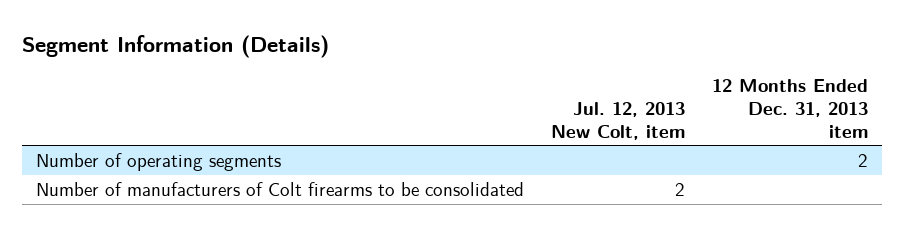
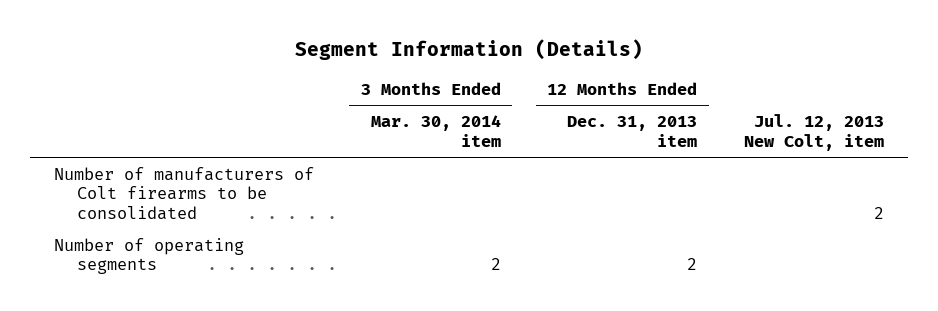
- | Jul. 12, 2013 New Colt, item | 12 Months Ended Dec. 31, 2013 item
+ | 3 Months Ended Mar. 30, 2014 item | 12 Months Ended Dec. 31, 2013 item | Jul. 12, 2013 New Colt, item
moved down: Number of operating segments | 2 | 2 |

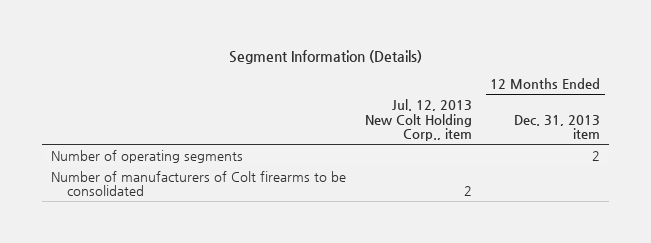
- | 3 Months Ended Mar. 30, 2014 item | 12 Months Ended Dec. 31, 2013 item | Jul. 12, 2013 New Colt, item
+ | Jul. 12, 2013 New Colt Holding Corp., item | 12 Months Ended Dec. 31, 2013 item
moved down: Number of manufacturers of Colt firearms to be consolidated | 2 |

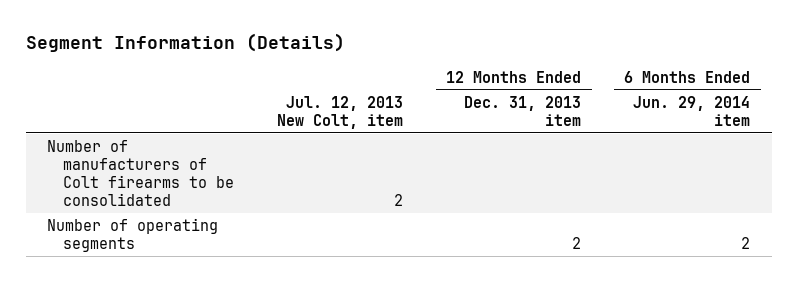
- | Jul. 12, 2013 New Colt Holding Corp., item | 12 Months Ended Dec. 31, 2013 item
+ | Jul. 12, 2013 New Colt, item | 12 Months Ended Dec. 31, 2013 item | 6 Months Ended Jun. 29, 2014 item
moved down: Number of operating segments | | 2 | 2

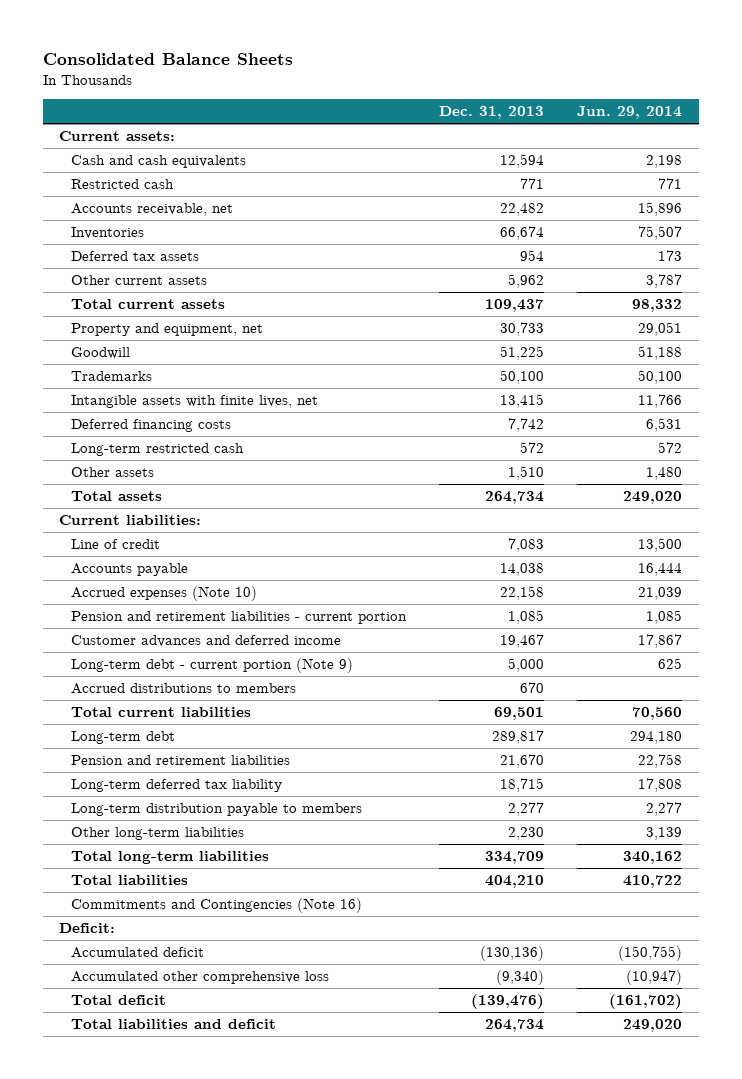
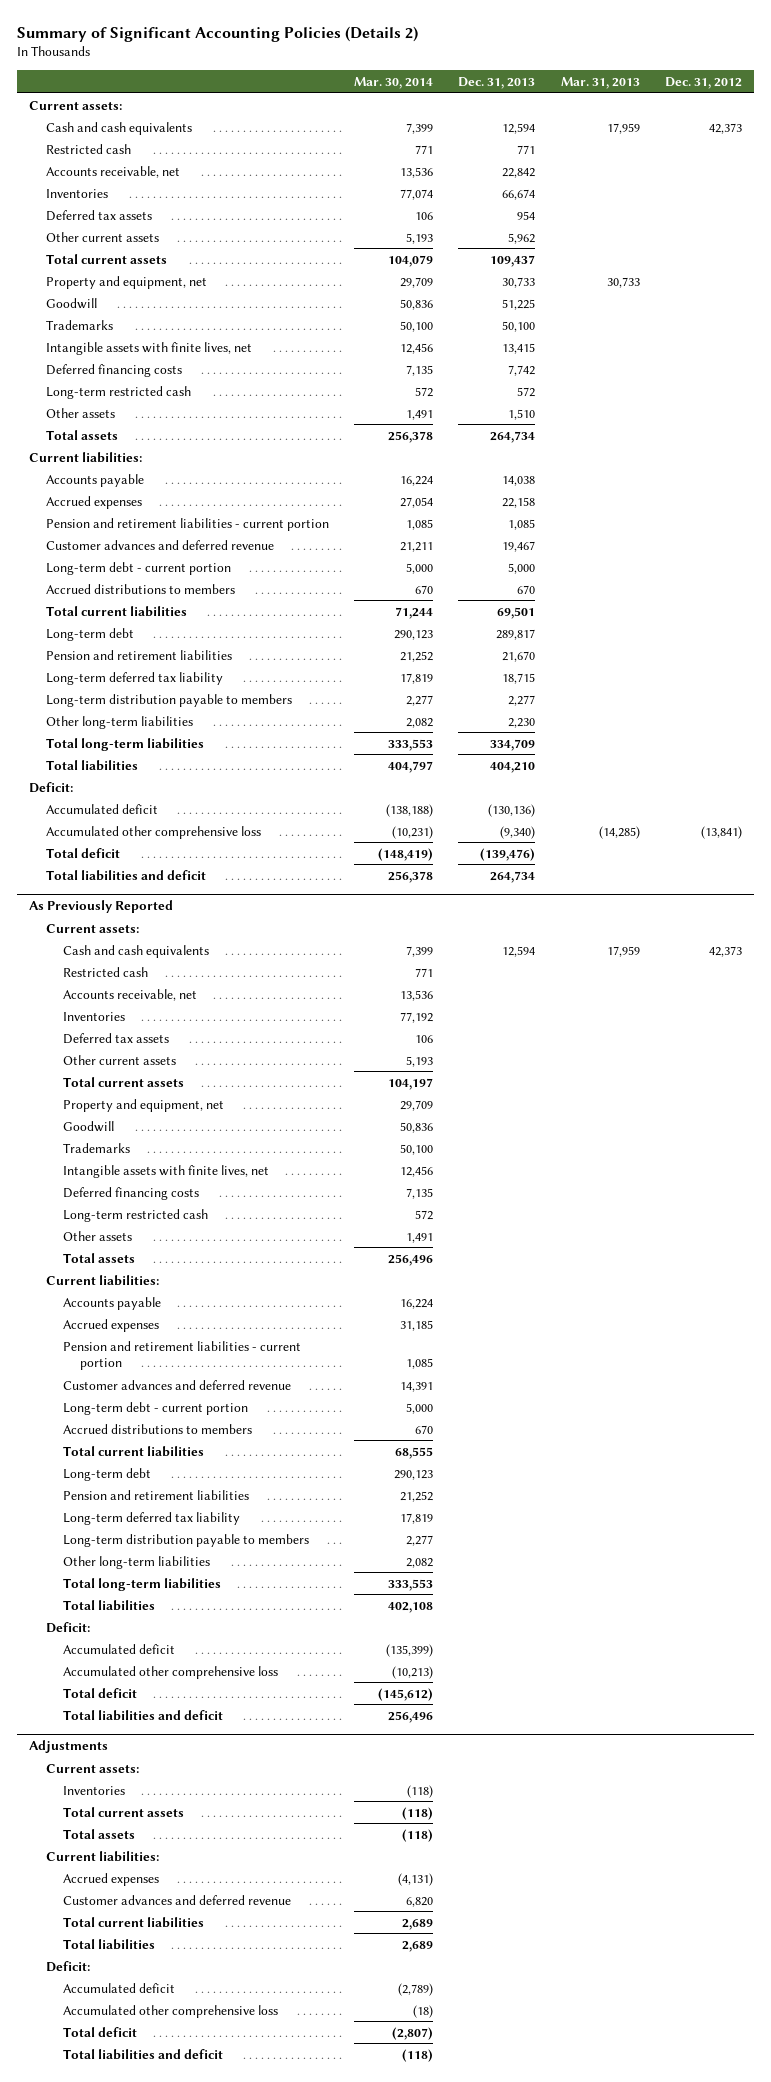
- Consolidated Balance Sheets
+ Summary of Significant Accounting Policies (Details 2)
- | Dec. 31, 2013 | Jun. 29, 2014
+ | Mar. 30, 2014 | Dec. 31, 2013 | Mar. 31, 2013 | Dec. 31, 2012
- Accounts receivable, net | 22,482 | 15,896
+ Accounts receivable, net | 13,536 | 22,842 | |
- Line of credit | 7,083 | 13,500
- Accrued expenses (Note 10) | 22,158 | 21,039
+ Accrued expenses | 27,054 | 22,158 | |
- Customer advances and deferred income | 19,467 | 17,867
- Long-term debt - current portion (Note 9) | 5,000 | 625
+ Customer advances and deferred revenue | 21,211 | 19,467 | |
+ Long-term debt - current portion | 5,000 | 5,000 | |
- Commitments and Contingencies (Note 16)
+ As Previously Reported
+ Current assets:
+ Cash and cash equivalents | 7,399 | 12,594 | 17,959 | 42,373
+ Restricted cash | 771 | | |
+ Accounts receivable, net | 13,536 | | |
+ Inventories | 77,192 | | |
+ Deferred tax assets | 106 | | |
+ Other current assets | 5,193 | | |
+ Total current assets | 104,197 | | |
+ Property and equipment, net | 29,709 | | |
+ Goodwill | 50,836 | | |
+ Trademarks | 50,100 | | |
+ Intangible assets with finite lives, net | 12,456 | | |
+ Deferred financing costs | 7,135 | | |
+ Long-term restricted cash | 572 | | |
+ Other assets | 1,491 | | |
+ Total assets | 256,496 | | |
+ Current liabilities:
+ Accounts payable | 16,224 | | |
+ Accrued expenses | 31,185 | | |
+ Pension and retirement liabilities - current portion | 1,085 | | |
+ Customer advances and deferred revenue | 14,391 | | |
+ Long-term debt - current portion | 5,000 | | |
+ Accrued distributions to members | 670 | | |
+ Total current liabilities | 68,555 | | |
+ Long-term debt | 290,123 | | |
+ Pension and retirement liabilities | 21,252 | | |
+ Long-term deferred tax liability | 17,819 | | |
+ Long-term distribution payable to members | 2,277 | | |
+ Other long-term liabilities | 2,082 | | |
+ Total long-term liabilities | 333,553 | | |
+ Total liabilities | 402,108 | | |
+ Deficit:
+ Accumulated deficit | (135,399) | | |
+ Accumulated other comprehensive loss | (10,213) | | |
+ Total deficit | (145,612) | | |
+ Total liabilities and deficit | 256,496 | | |
+ Adjustments
+ Current assets:
+ Inventories | (118) | | |
+ Total current assets | (118) | | |
+ Total assets | (118) | | |
+ Current liabilities:
+ Accrued expenses | (4,131) | | |
+ Customer advances and deferred revenue | 6,820 | | |
+ Total current liabilities | 2,689 | | |
+ Total liabilities | 2,689 | | |
+ Deficit:
+ Accumulated deficit | (2,789) | | |
+ Accumulated other comprehensive loss | (18) | | |
+ Total deficit | (2,807) | | |
+ Total liabilities and deficit | (118) | | |

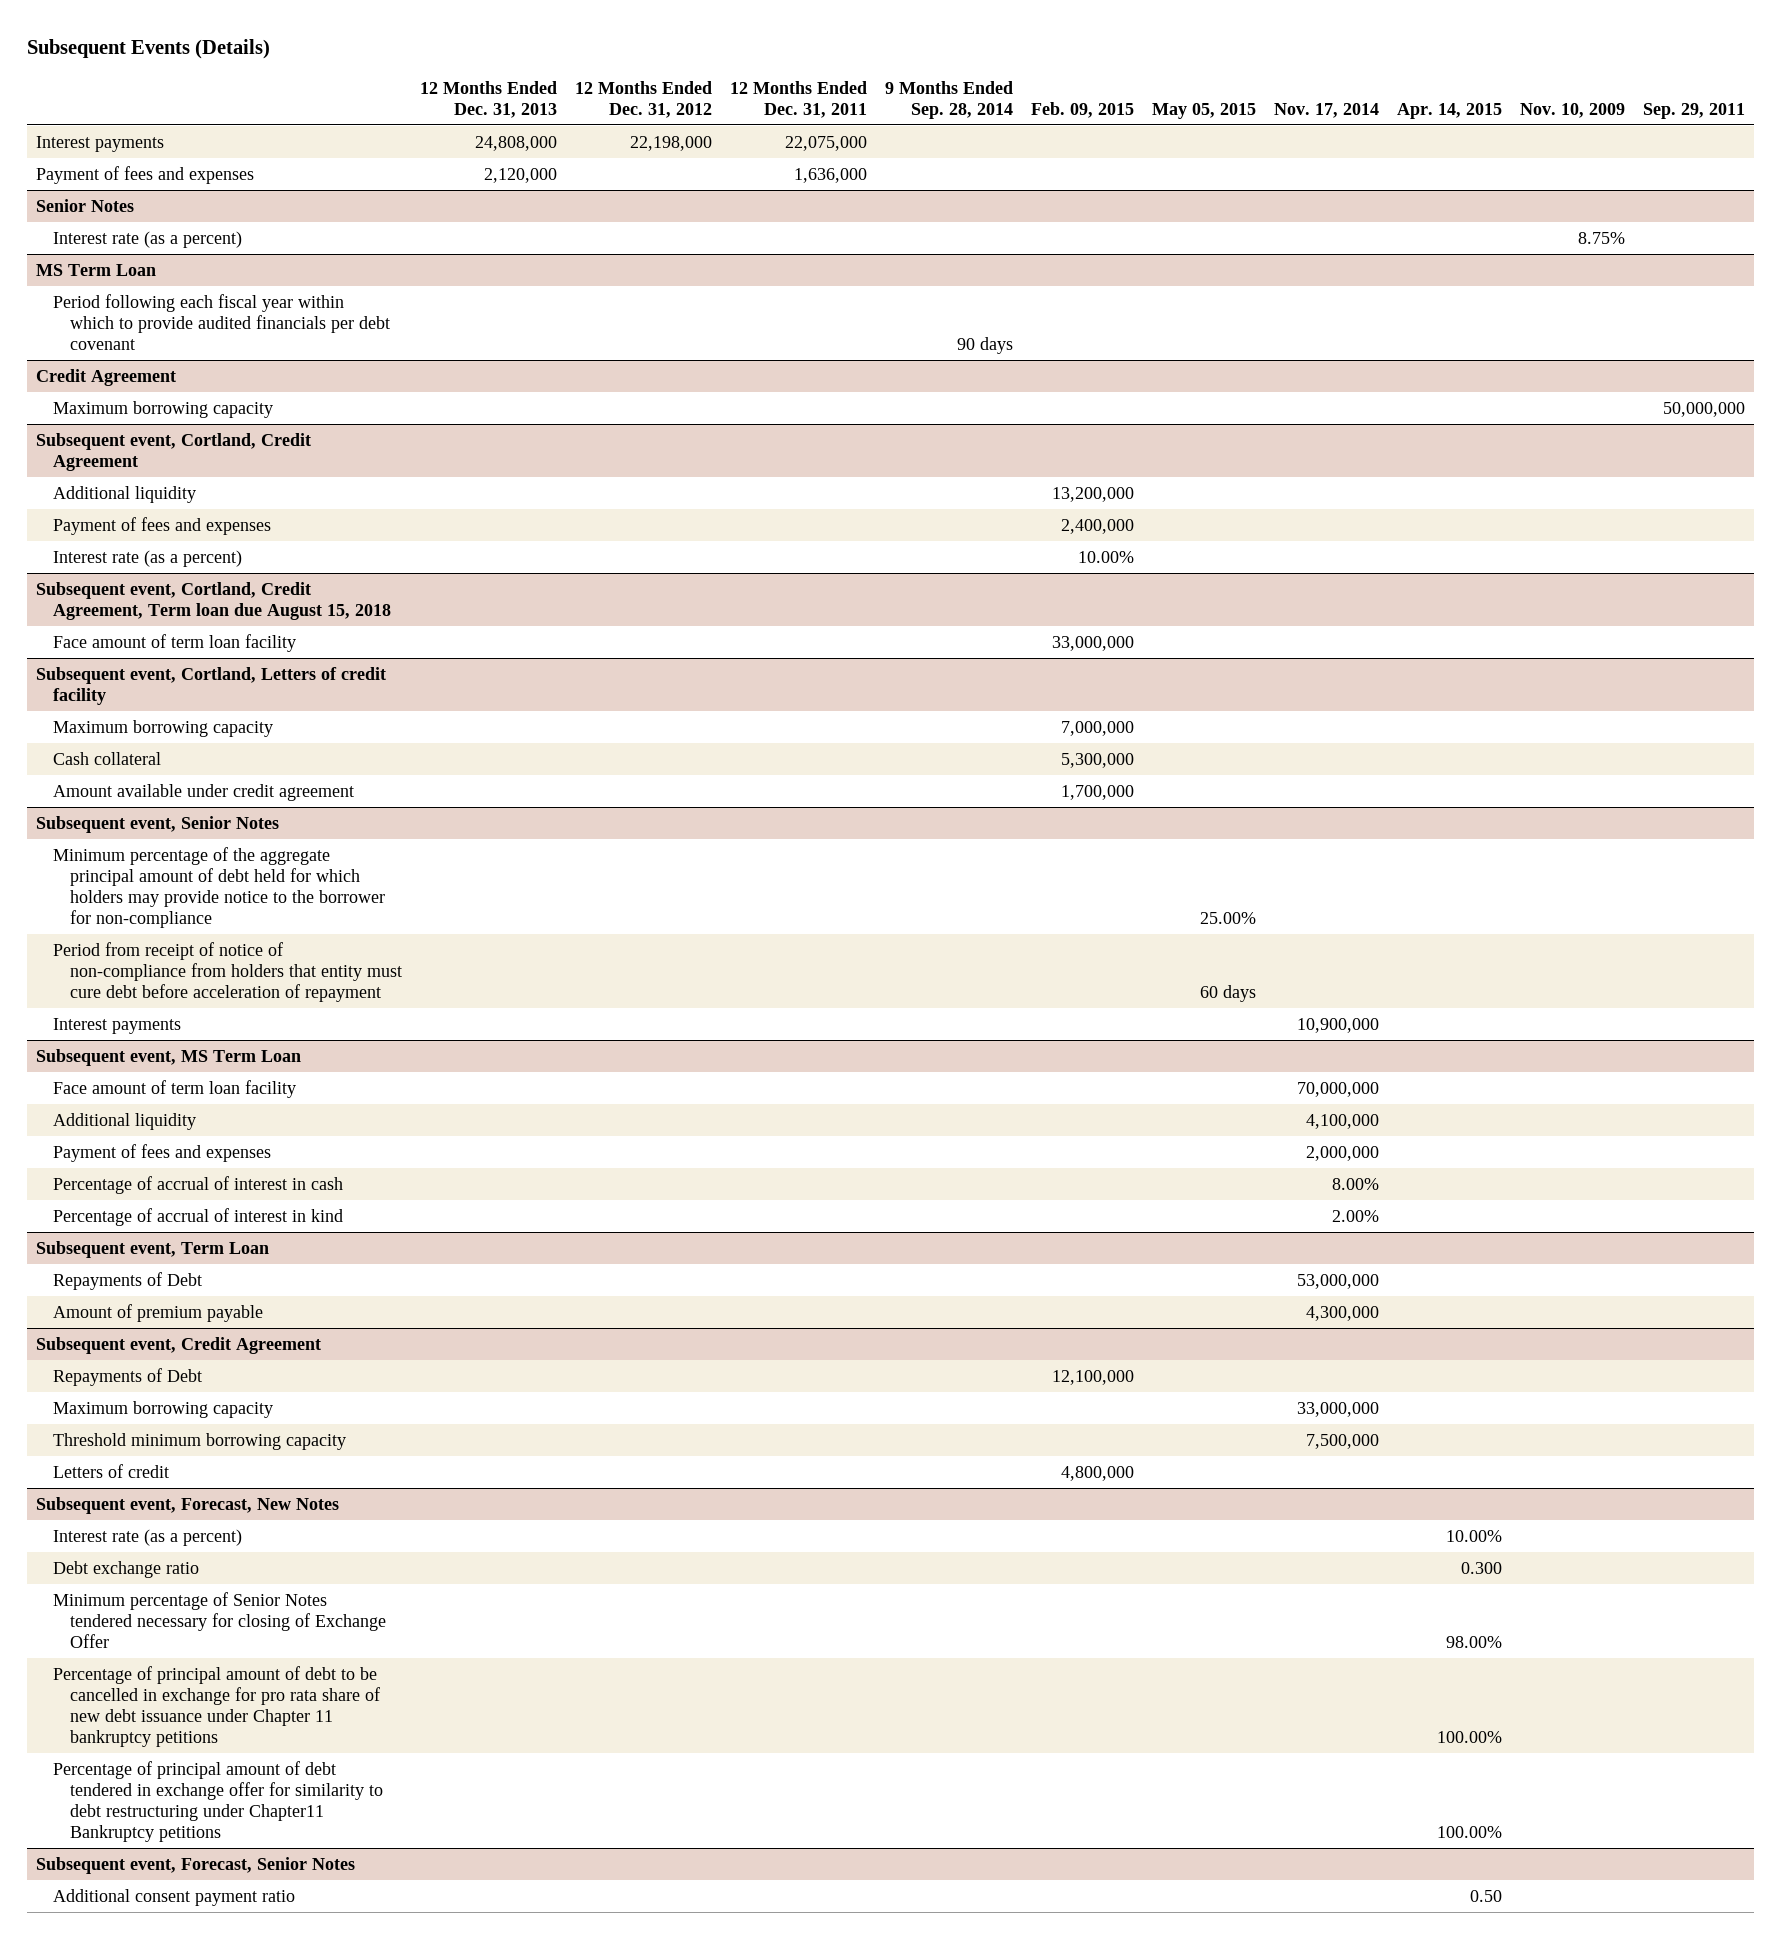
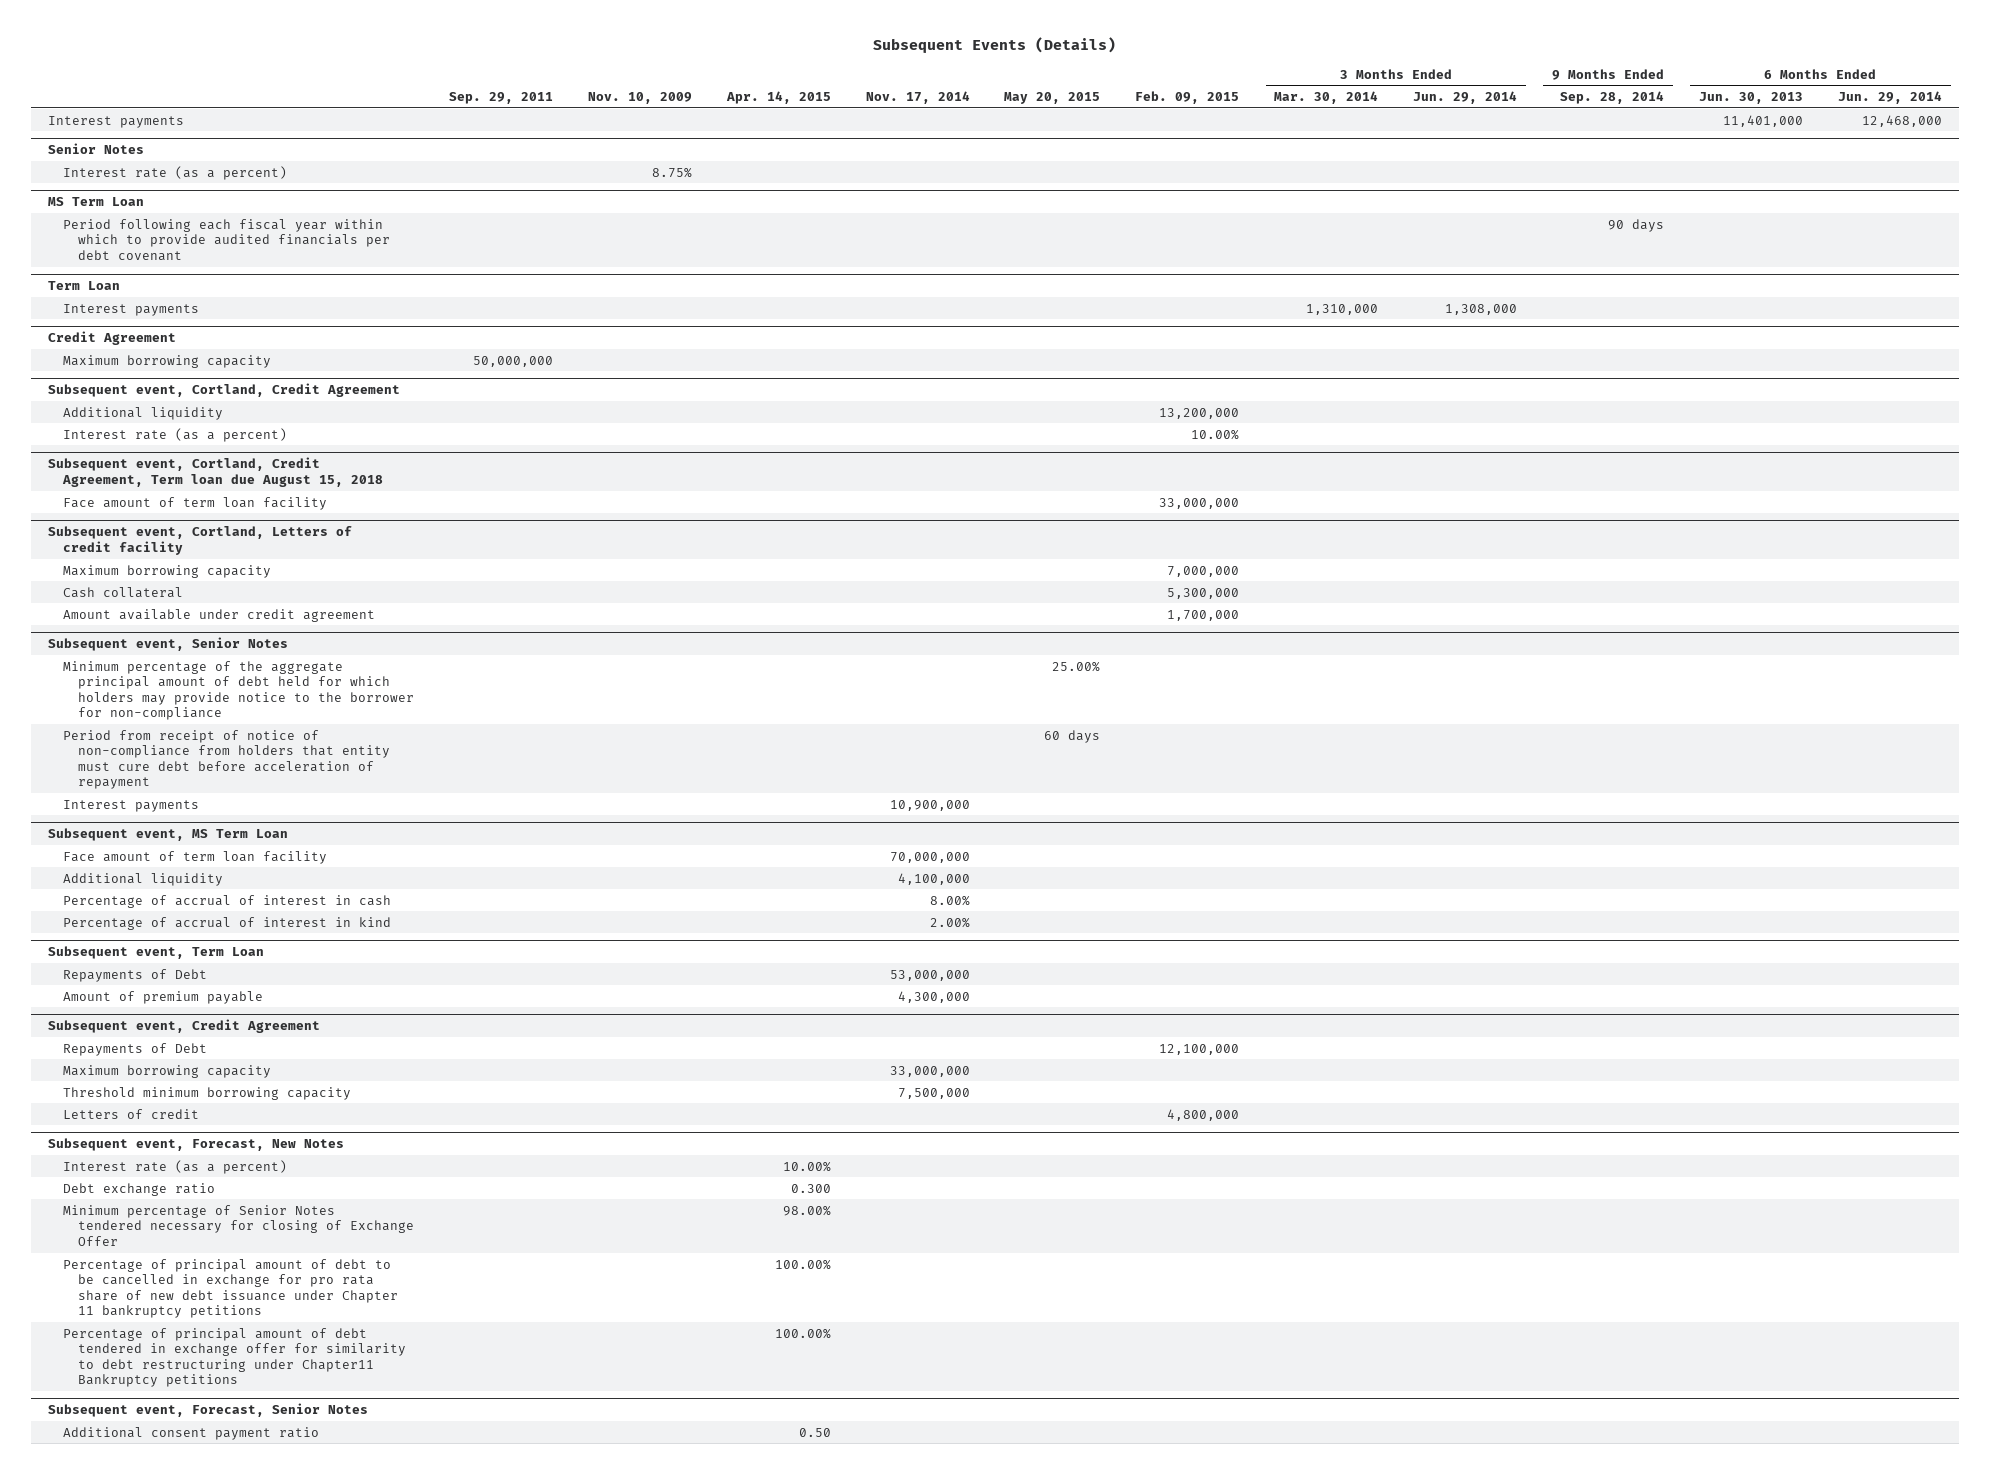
- | 12 Months Ended Dec. 31, 2013 | 12 Months Ended Dec. 31, 2012 | 12 Months Ended Dec. 31, 2011 | 9 Months Ended Sep. 28, 2014 | Feb. 09, 2015 | May 05, 2015 | Nov. 17, 2014 | Apr. 14, 2015 | Nov. 10, 2009 | Sep. 29, 2011
+ | Sep. 29, 2011 | Nov. 10, 2009 | Apr. 14, 2015 | Nov. 17, 2014 | May 20, 2015 | Feb. 09, 2015 | 3 Months Ended Mar. 30, 2014 | 3 Months Ended Jun. 29, 2014 | 9 Months Ended Sep. 28, 2014 | 6 Months Ended Jun. 30, 2013 | 6 Months Ended Jun. 29, 2014
- Payment of fees and expenses | 2,120,000 | | 1,636,000 | | | | | | |
+ Term Loan
+ Interest payments | | | | | | | 1,310,000 | 1,308,000 | | |
@ Subsequent event, Cortland, Credit Agreement
- Payment of fees and expenses | | | | | 2,400,000 | | | | |
@ Subsequent event, MS Term Loan
- Payment of fees and expenses | | | | | | | 2,000,000 | | |

